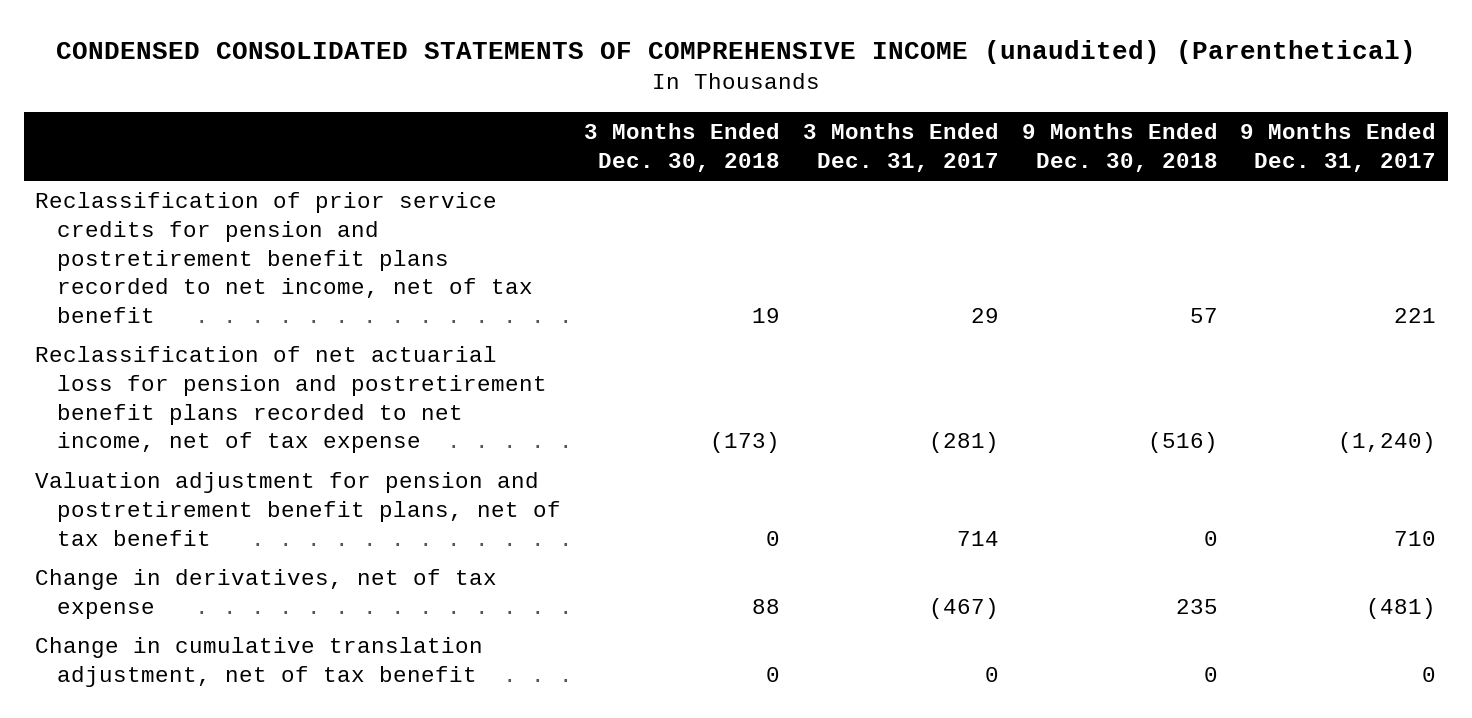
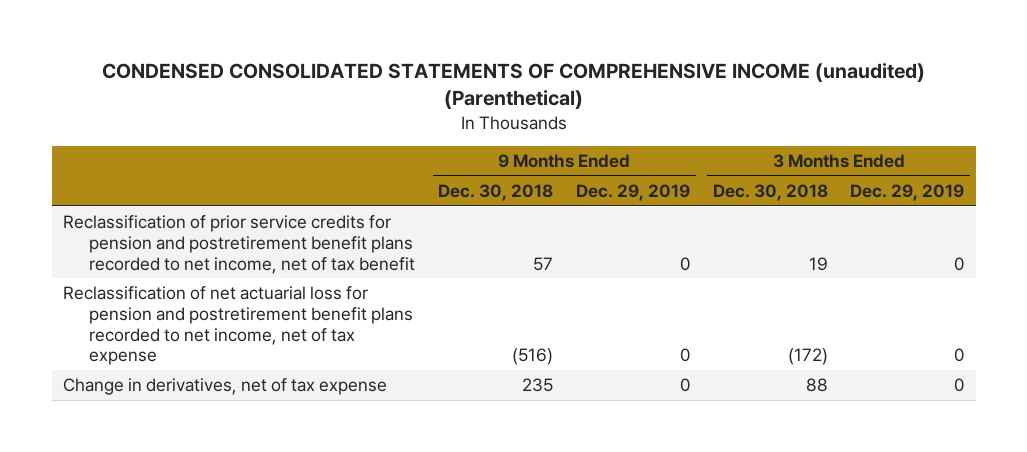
- | 3 Months Ended Dec. 30, 2018 | 3 Months Ended Dec. 31, 2017 | 9 Months Ended Dec. 30, 2018 | 9 Months Ended Dec. 31, 2017
+ | 9 Months Ended Dec. 30, 2018 | 9 Months Ended Dec. 29, 2019 | 3 Months Ended Dec. 30, 2018 | 3 Months Ended Dec. 29, 2019
- Reclassification of net actuarial loss for pension and postretirement benefit plans recorded to net income, net of tax expense | (173) | (281) | (516) | (1,240)
- Valuation adjustment for pension and postretirement benefit plans, net of tax benefit | 0 | 714 | 0 | 710
+ Reclassification of net actuarial loss for pension and postretirement benefit plans recorded to net income, net of tax expense | (516) | 0 | (172) | 0
- Change in cumulative translation adjustment, net of tax benefit | 0 | 0 | 0 | 0

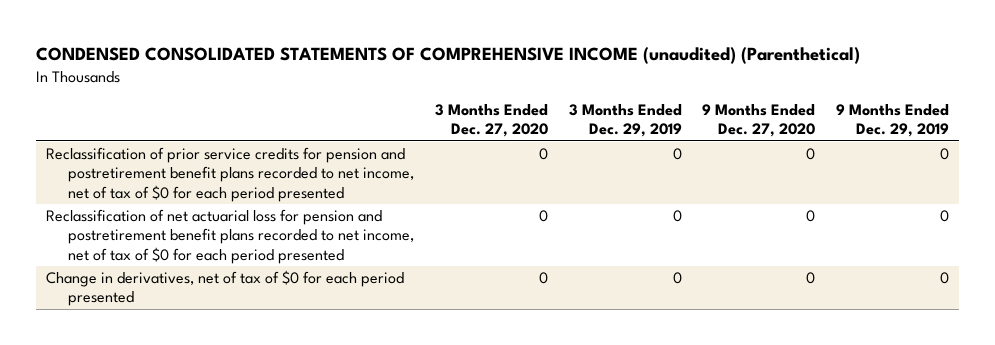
- | 9 Months Ended Dec. 30, 2018 | 9 Months Ended Dec. 29, 2019 | 3 Months Ended Dec. 30, 2018 | 3 Months Ended Dec. 29, 2019
+ | 3 Months Ended Dec. 27, 2020 | 3 Months Ended Dec. 29, 2019 | 9 Months Ended Dec. 27, 2020 | 9 Months Ended Dec. 29, 2019
- Reclassification of prior service credits for pension and postretirement benefit plans recorded to net income, net of tax benefit | 57 | 0 | 19 | 0
- Reclassification of net actuarial loss for pension and postretirement benefit plans recorded to net income, net of tax expense | (516) | 0 | (172) | 0
- Change in derivatives, net of tax expense | 235 | 0 | 88 | 0
+ Reclassification of prior service credits for pension and postretirement benefit plans recorded to net income, net of tax of $0 for each period presented | 0 | 0 | 0 | 0
+ Reclassification of net actuarial loss for pension and postretirement benefit plans recorded to net income, net of tax of $0 for each period presented | 0 | 0 | 0 | 0
+ Change in derivatives, net of tax of $0 for each period presented | 0 | 0 | 0 | 0

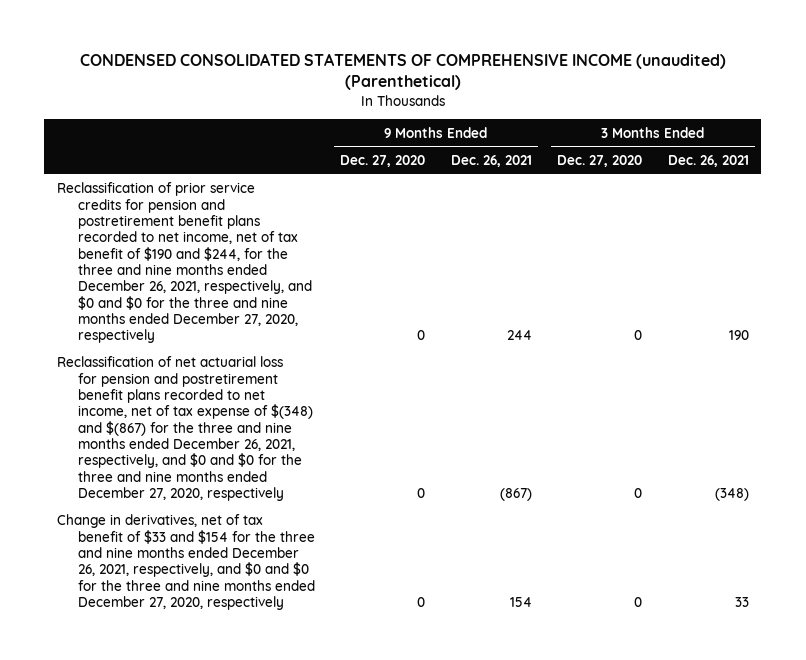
- | 3 Months Ended Dec. 27, 2020 | 3 Months Ended Dec. 29, 2019 | 9 Months Ended Dec. 27, 2020 | 9 Months Ended Dec. 29, 2019
+ | 9 Months Ended Dec. 27, 2020 | 9 Months Ended Dec. 26, 2021 | 3 Months Ended Dec. 27, 2020 | 3 Months Ended Dec. 26, 2021
- Reclassification of prior service credits for pension and postretirement benefit plans recorded to net income, net of tax of $0 for each period presented | 0 | 0 | 0 | 0
- Reclassification of net actuarial loss for pension and postretirement benefit plans recorded to net income, net of tax of $0 for each period presented | 0 | 0 | 0 | 0
- Change in derivatives, net of tax of $0 for each period presented | 0 | 0 | 0 | 0
+ Reclassification of prior service credits for pension and postretirement benefit plans recorded to net income, net of tax benefit of $190 and $244, for the three and nine months ended December 26, 2021, respectively, and $0 and $0 for the three and nine months ended December 27, 2020, respectively | 0 | 244 | 0 | 190
+ Reclassification of net actuarial loss for pension and postretirement benefit plans recorded to net income, net of tax expense of $(348) and $(867) for the three and nine months ended December 26, 2021, respectively, and $0 and $0 for the three and nine months ended December 27, 2020, respectively | 0 | (867) | 0 | (348)
+ Change in derivatives, net of tax benefit of $33 and $154 for the three and nine months ended December 26, 2021, respectively, and $0 and $0 for the three and nine months ended December 27, 2020, respectively | 0 | 154 | 0 | 33

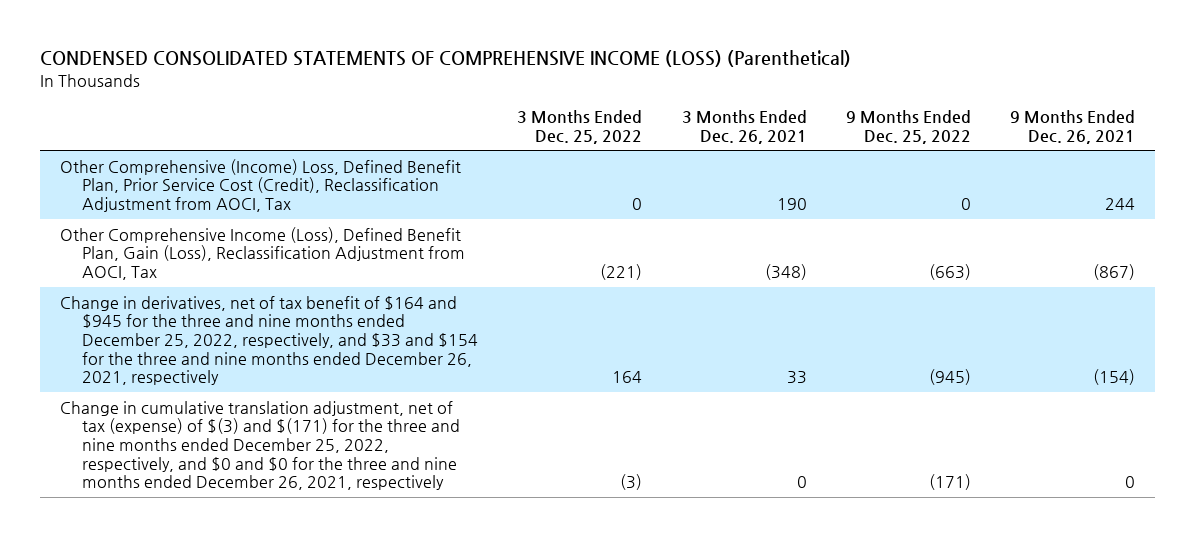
- CONDENSED CONSOLIDATED STATEMENTS OF COMPREHENSIVE INCOME (unaudited) (Parenthetical)
+ CONDENSED CONSOLIDATED STATEMENTS OF COMPREHENSIVE INCOME (LOSS) (Parenthetical)
- | 9 Months Ended Dec. 27, 2020 | 9 Months Ended Dec. 26, 2021 | 3 Months Ended Dec. 27, 2020 | 3 Months Ended Dec. 26, 2021
+ | 3 Months Ended Dec. 25, 2022 | 3 Months Ended Dec. 26, 2021 | 9 Months Ended Dec. 25, 2022 | 9 Months Ended Dec. 26, 2021
- Reclassification of prior service credits for pension and postretirement benefit plans recorded to net income, net of tax benefit of $190 and $244, for the three and nine months ended December 26, 2021, respectively, and $0 and $0 for the three and nine months ended December 27, 2020, respectively | 0 | 244 | 0 | 190
- Reclassification of net actuarial loss for pension and postretirement benefit plans recorded to net income, net of tax expense of $(348) and $(867) for the three and nine months ended December 26, 2021, respectively, and $0 and $0 for the three and nine months ended December 27, 2020, respectively | 0 | (867) | 0 | (348)
- Change in derivatives, net of tax benefit of $33 and $154 for the three and nine months ended December 26, 2021, respectively, and $0 and $0 for the three and nine months ended December 27, 2020, respectively | 0 | 154 | 0 | 33
+ Other Comprehensive (Income) Loss, Defined Benefit Plan, Prior Service Cost (Credit), Reclassification Adjustment from AOCI, Tax | 0 | 190 | 0 | 244
+ Other Comprehensive Income (Loss), Defined Benefit Plan, Gain (Loss), Reclassification Adjustment from AOCI, Tax | (221) | (348) | (663) | (867)
+ Change in derivatives, net of tax benefit of $164 and $945 for the three and nine months ended December 25, 2022, respectively, and $33 and $154 for the three and nine months ended December 26, 2021, respectively | 164 | 33 | (945) | (154)
+ Change in cumulative translation adjustment, net of tax (expense) of $(3) and $(171) for the three and nine months ended December 25, 2022, respectively, and $0 and $0 for the three and nine months ended December 26, 2021, respectively | (3) | 0 | (171) | 0

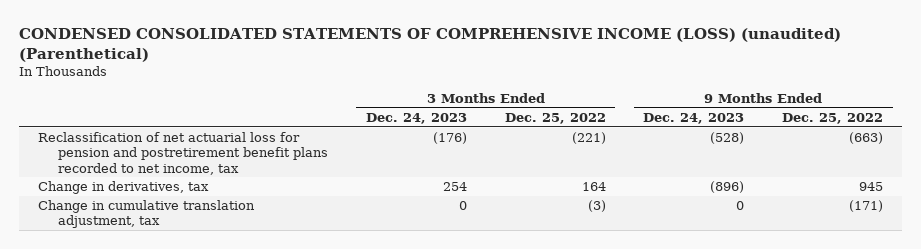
- CONDENSED CONSOLIDATED STATEMENTS OF COMPREHENSIVE INCOME (LOSS) (Parenthetical)
+ CONDENSED CONSOLIDATED STATEMENTS OF COMPREHENSIVE INCOME (LOSS) (unaudited) (Parenthetical)
- | 3 Months Ended Dec. 25, 2022 | 3 Months Ended Dec. 26, 2021 | 9 Months Ended Dec. 25, 2022 | 9 Months Ended Dec. 26, 2021
+ | 3 Months Ended Dec. 24, 2023 | 3 Months Ended Dec. 25, 2022 | 9 Months Ended Dec. 24, 2023 | 9 Months Ended Dec. 25, 2022
- Other Comprehensive (Income) Loss, Defined Benefit Plan, Prior Service Cost (Credit), Reclassification Adjustment from AOCI, Tax | 0 | 190 | 0 | 244
- Other Comprehensive Income (Loss), Defined Benefit Plan, Gain (Loss), Reclassification Adjustment from AOCI, Tax | (221) | (348) | (663) | (867)
- Change in derivatives, net of tax benefit of $164 and $945 for the three and nine months ended December 25, 2022, respectively, and $33 and $154 for the three and nine months ended December 26, 2021, respectively | 164 | 33 | (945) | (154)
- Change in cumulative translation adjustment, net of tax (expense) of $(3) and $(171) for the three and nine months ended December 25, 2022, respectively, and $0 and $0 for the three and nine months ended December 26, 2021, respectively | (3) | 0 | (171) | 0
+ Reclassification of net actuarial loss for pension and postretirement benefit plans recorded to net income, tax | (176) | (221) | (528) | (663)
+ Change in derivatives, tax | 254 | 164 | (896) | 945
+ Change in cumulative translation adjustment, tax | 0 | (3) | 0 | (171)

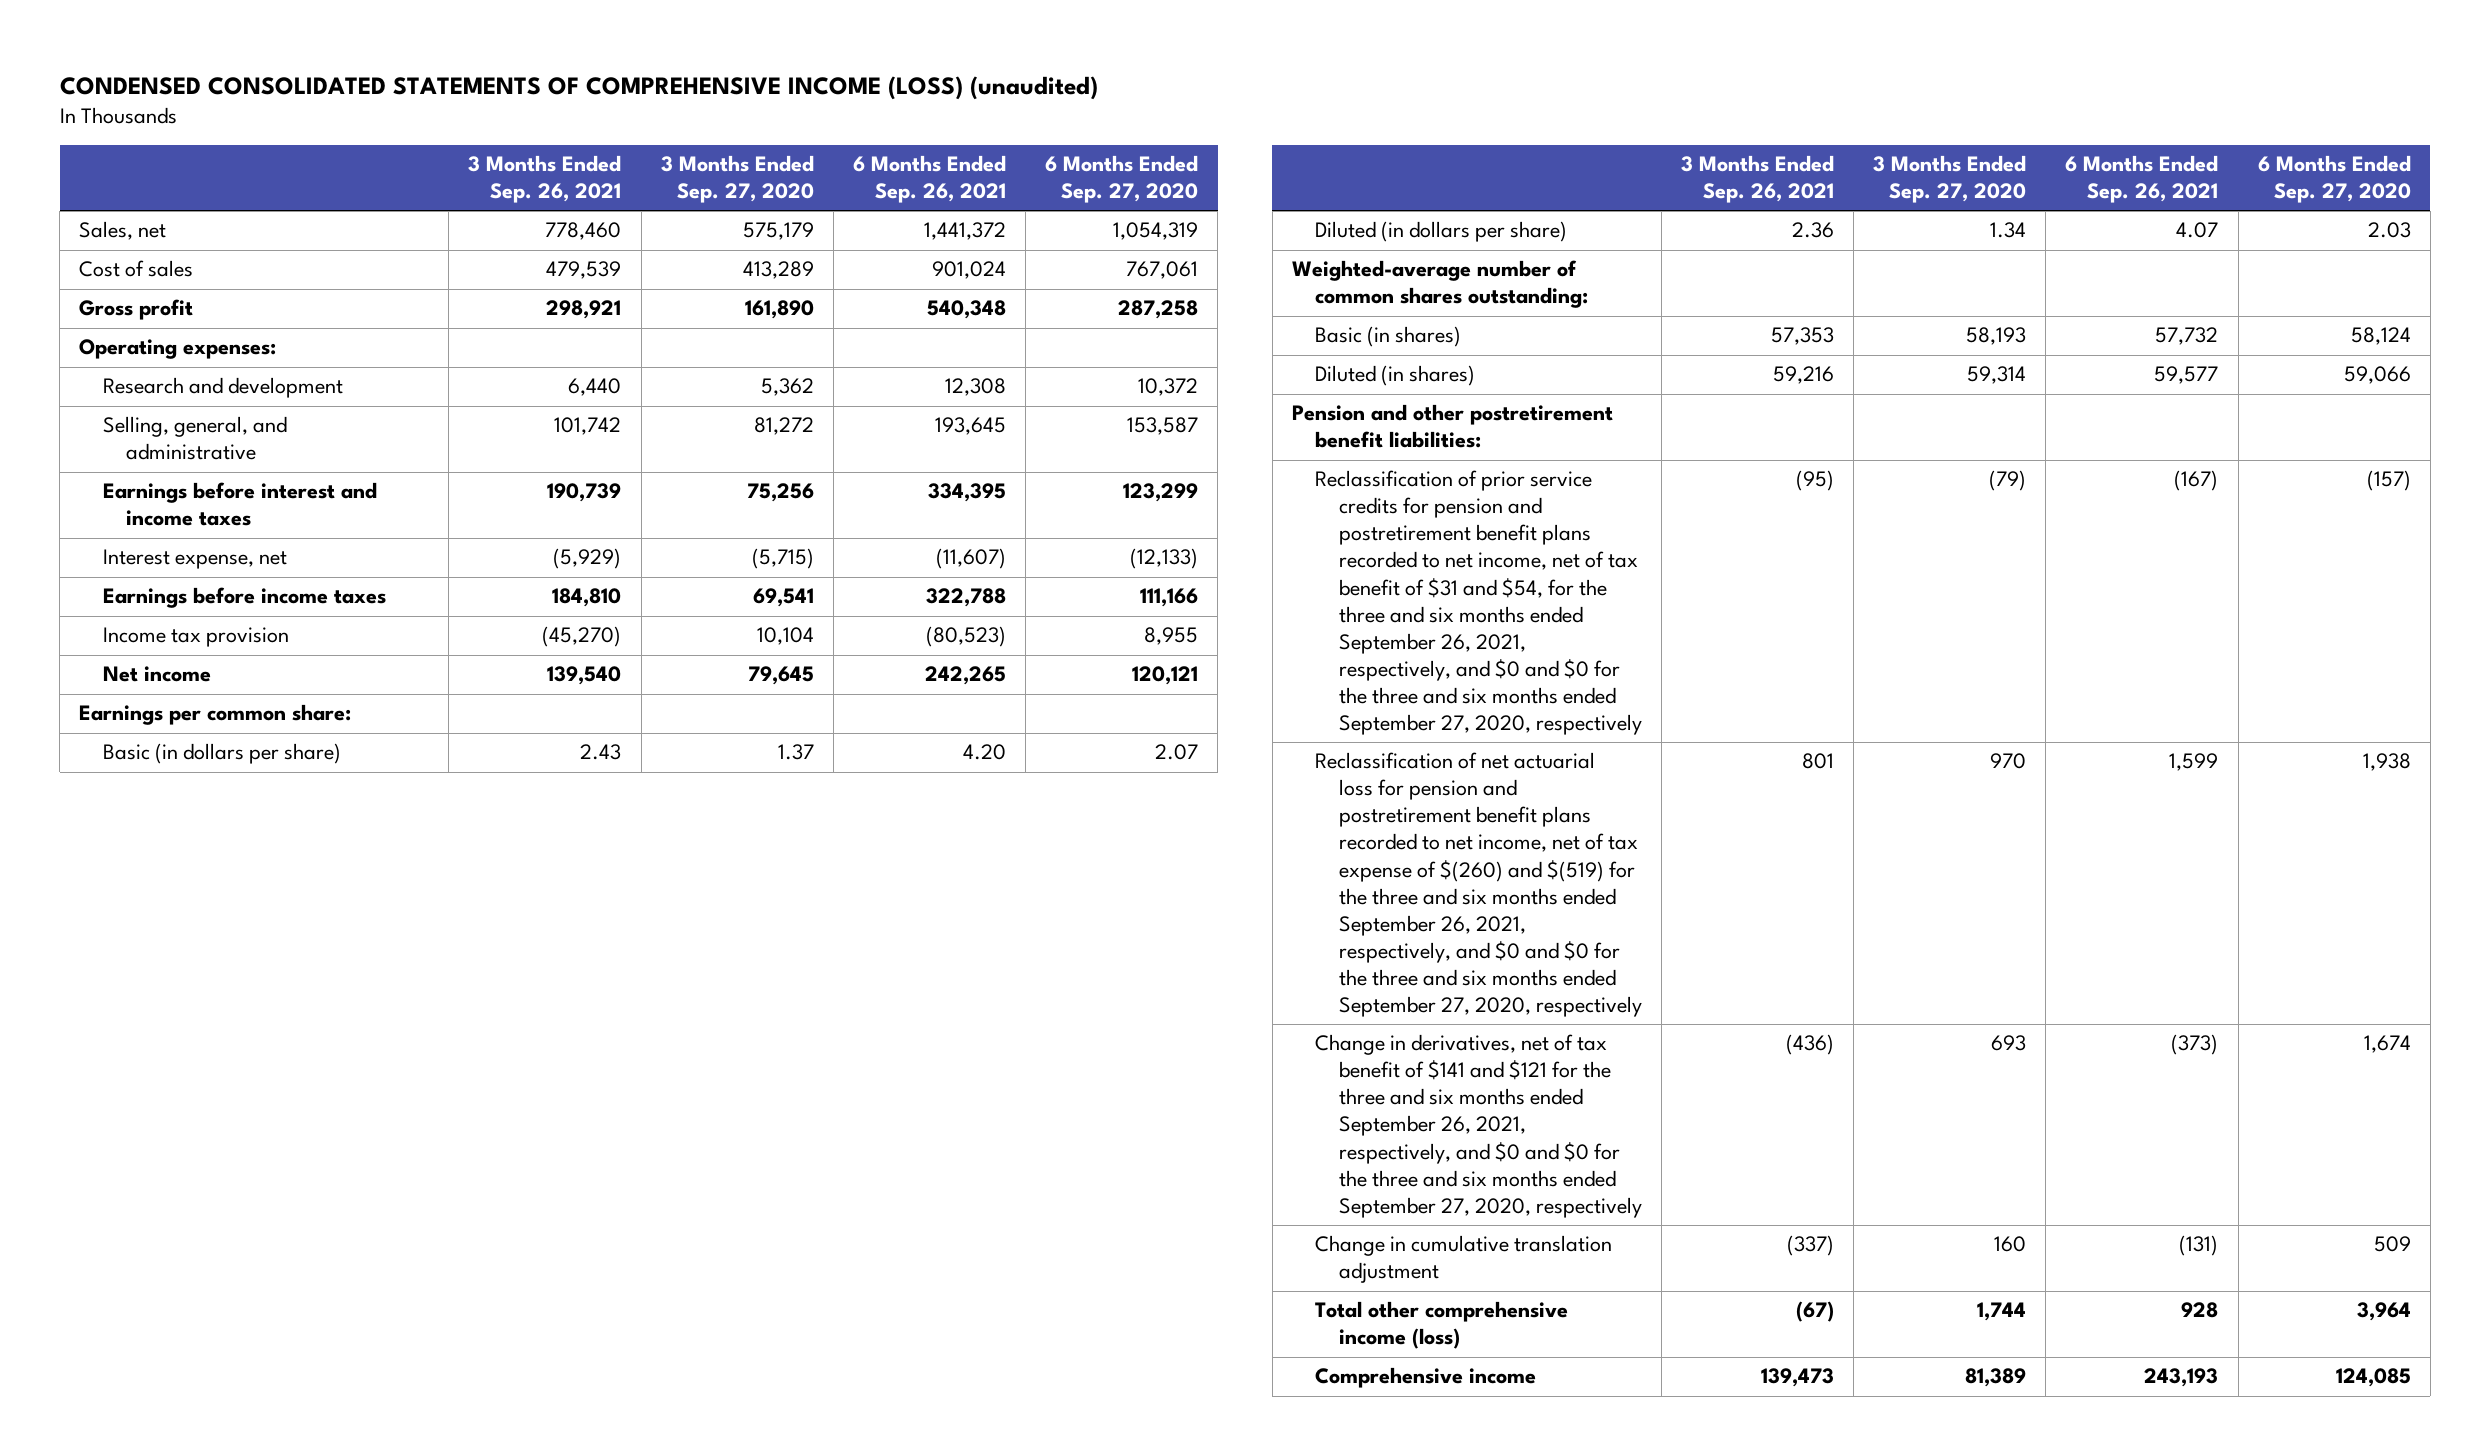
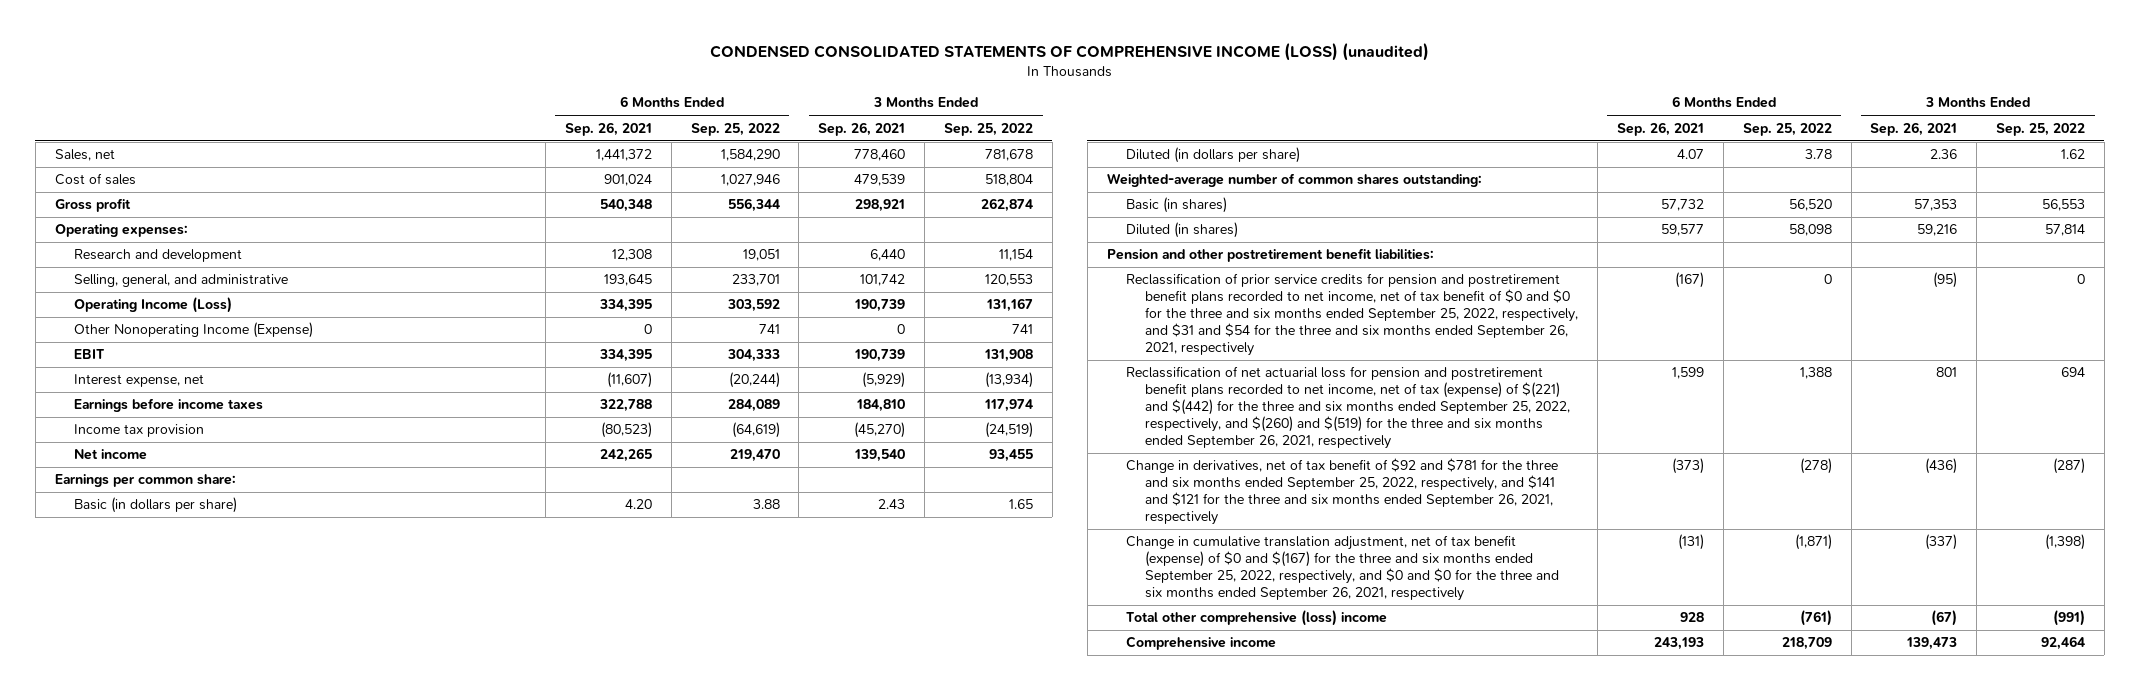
- | 3 Months Ended Sep. 26, 2021 | 3 Months Ended Sep. 27, 2020 | 6 Months Ended Sep. 26, 2021 | 6 Months Ended Sep. 27, 2020
+ | 6 Months Ended Sep. 26, 2021 | 6 Months Ended Sep. 25, 2022 | 3 Months Ended Sep. 26, 2021 | 3 Months Ended Sep. 25, 2022
- Earnings before interest and income taxes | 190,739 | 75,256 | 334,395 | 123,299
+ Operating Income (Loss) | 334,395 | 303,592 | 190,739 | 131,167
+ Other Nonoperating Income (Expense) | 0 | 741 | 0 | 741
+ EBIT | 334,395 | 304,333 | 190,739 | 131,908
- Reclassification of prior service credits for pension and postretirement benefit plans recorded to net income, net of tax benefit of $31 and $54, for the three and six months ended September 26, 2021, respectively, and $0 and $0 for the three and six months ended September 27, 2020, respectively | (95) | (79) | (167) | (157)
- Reclassification of net actuarial loss for pension and postretirement benefit plans recorded to net income, net of tax expense of $(260) and $(519) for the three and six months ended September 26, 2021, respectively, and $0 and $0 for the three and six months ended September 27, 2020, respectively | 801 | 970 | 1,599 | 1,938
- Change in derivatives, net of tax benefit of $141 and $121 for the three and six months ended September 26, 2021, respectively, and $0 and $0 for the three and six months ended September 27, 2020, respectively | (436) | 693 | (373) | 1,674
- Change in cumulative translation adjustment | (337) | 160 | (131) | 509
- Total other comprehensive income (loss) | (67) | 1,744 | 928 | 3,964
+ Reclassification of prior service credits for pension and postretirement benefit plans recorded to net income, net of tax benefit of $0 and $0 for the three and six months ended September 25, 2022, respectively, and $31 and $54 for the three and six months ended September 26, 2021, respectively | (167) | 0 | (95) | 0
+ Reclassification of net actuarial loss for pension and postretirement benefit plans recorded to net income, net of tax (expense) of $(221) and $(442) for the three and six months ended September 25, 2022, respectively, and $(260) and $(519) for the three and six months ended September 26, 2021, respectively | 1,599 | 1,388 | 801 | 694
+ Change in derivatives, net of tax benefit of $92 and $781 for the three and six months ended September 25, 2022, respectively, and $141 and $121 for the three and six months ended September 26, 2021, respectively | (373) | (278) | (436) | (287)
+ Change in cumulative translation adjustment, net of tax benefit (expense) of $0 and $(167) for the three and six months ended September 25, 2022, respectively, and $0 and $0 for the three and six months ended September 26, 2021, respectively | (131) | (1,871) | (337) | (1,398)
+ Total other comprehensive (loss) income | 928 | (761) | (67) | (991)

